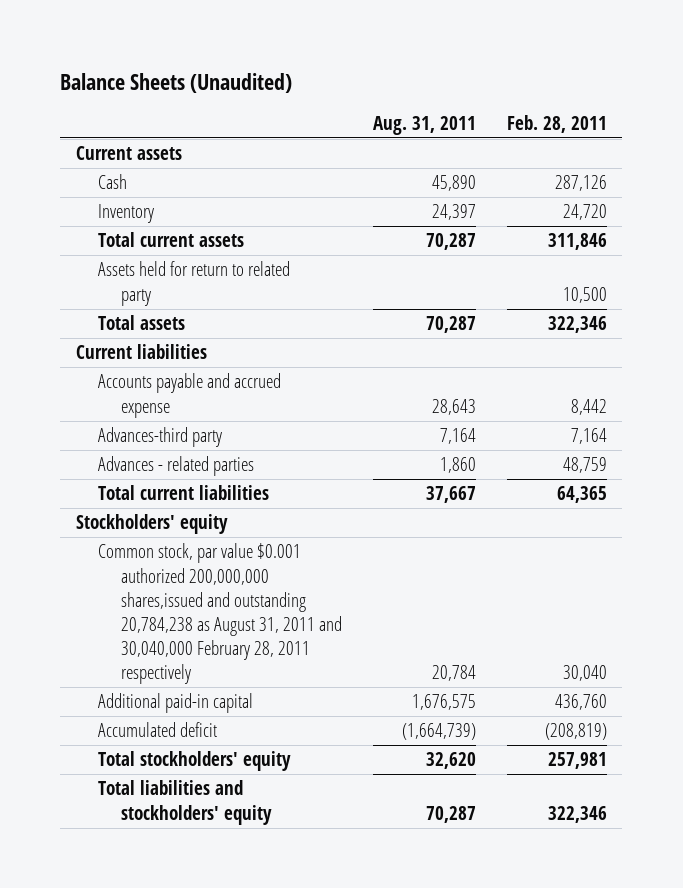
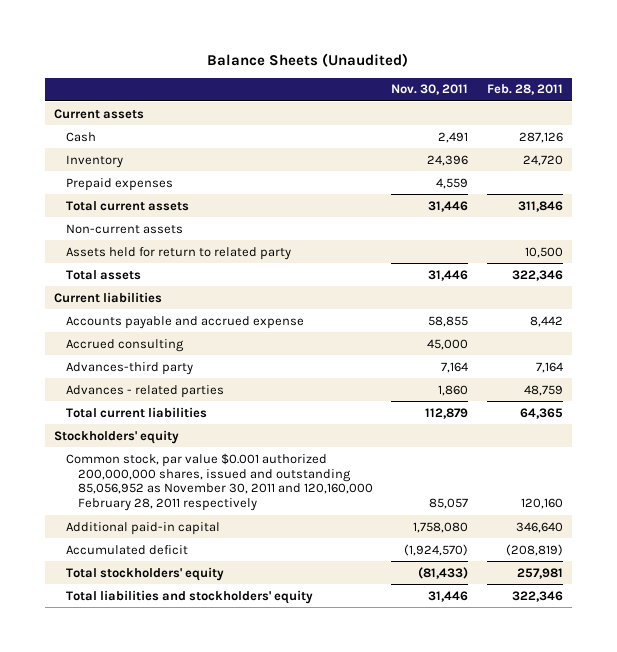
- | Aug. 31, 2011 | Feb. 28, 2011
+ | Nov. 30, 2011 | Feb. 28, 2011
+ Prepaid expenses | 4,559 |
+ Non-current assets
+ Accrued consulting | 45,000 |
- Common stock, par value $0.001 authorized 200,000,000 shares,issued and outstanding 20,784,238 as August 31, 2011 and 30,040,000 February 28, 2011 respectively | 20,784 | 30,040
- Additional paid-in capital | 1,676,575 | 436,760
+ Common stock, par value $0.001 authorized 200,000,000 shares, issued and outstanding 85,056,952 as November 30, 2011 and 120,160,000 February 28, 2011 respectively | 85,057 | 120,160
+ Additional paid-in capital | 1,758,080 | 346,640

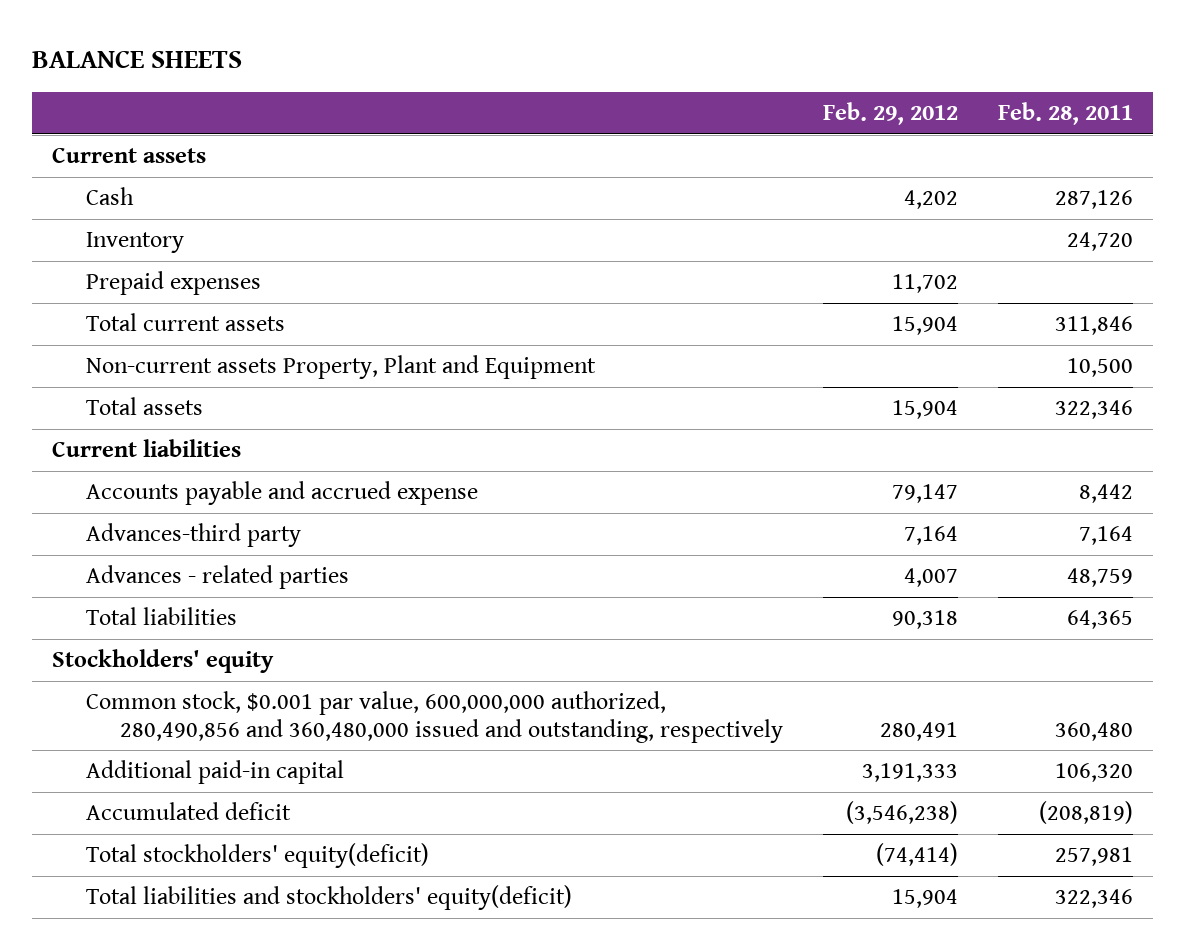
- Balance Sheets (Unaudited)
+ BALANCE SHEETS
- | Nov. 30, 2011 | Feb. 28, 2011
+ | Feb. 29, 2012 | Feb. 28, 2011
- Non-current assets
- Assets held for return to related party | | 10,500
+ Non-current assets Property, Plant and Equipment | | 10,500
- Accrued consulting | 45,000 |
- Total current liabilities | 112,879 | 64,365
+ Total liabilities | 90,318 | 64,365
- Common stock, par value $0.001 authorized 200,000,000 shares, issued and outstanding 85,056,952 as November 30, 2011 and 120,160,000 February 28, 2011 respectively | 85,057 | 120,160
- Additional paid-in capital | 1,758,080 | 346,640
+ Common stock, $0.001 par value, 600,000,000 authorized, 280,490,856 and 360,480,000 issued and outstanding, respectively | 280,491 | 360,480
+ Additional paid-in capital | 3,191,333 | 106,320
- Total stockholders' equity | (81,433) | 257,981
- Total liabilities and stockholders' equity | 31,446 | 322,346
+ Total stockholders' equity(deficit) | (74,414) | 257,981
+ Total liabilities and stockholders' equity(deficit) | 15,904 | 322,346

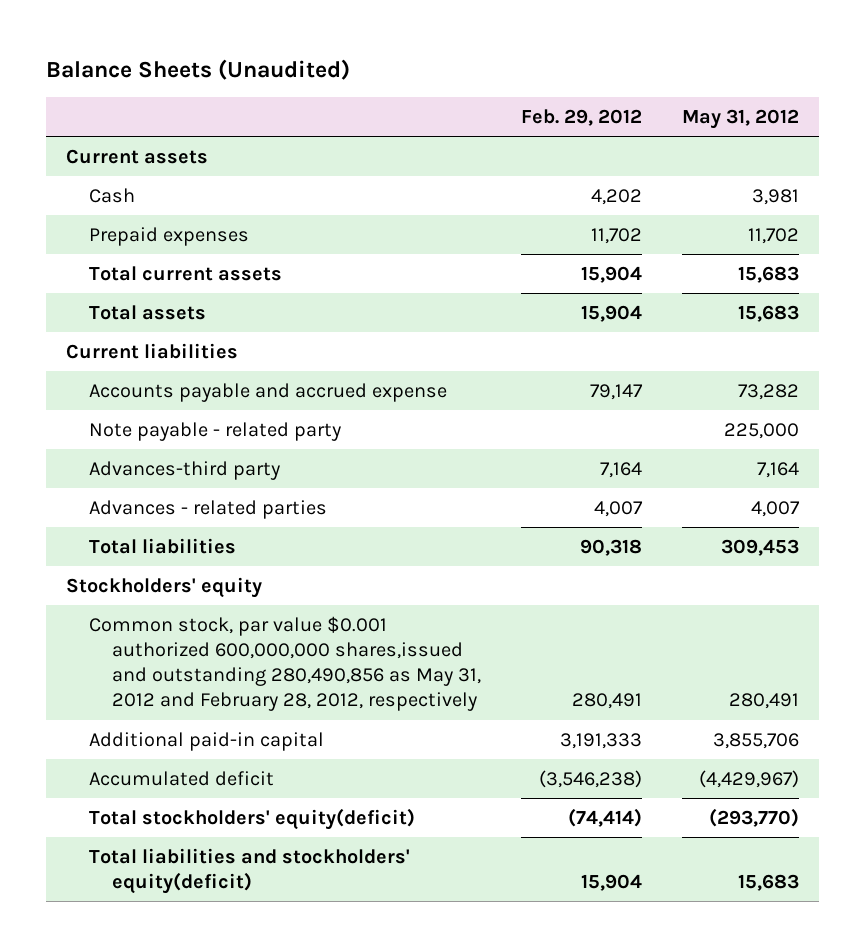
- BALANCE SHEETS
+ Balance Sheets (Unaudited)
- | Feb. 29, 2012 | Feb. 28, 2011
+ | Feb. 29, 2012 | May 31, 2012
- Inventory | | 24,720
- Non-current assets Property, Plant and Equipment | | 10,500
+ Note payable - related party | | 225,000
- Common stock, $0.001 par value, 600,000,000 authorized, 280,490,856 and 360,480,000 issued and outstanding, respectively | 280,491 | 360,480
+ Common stock, par value $0.001 authorized 600,000,000 shares,issued and outstanding 280,490,856 as May 31, 2012 and February 28, 2012, respectively | 280,491 | 280,491

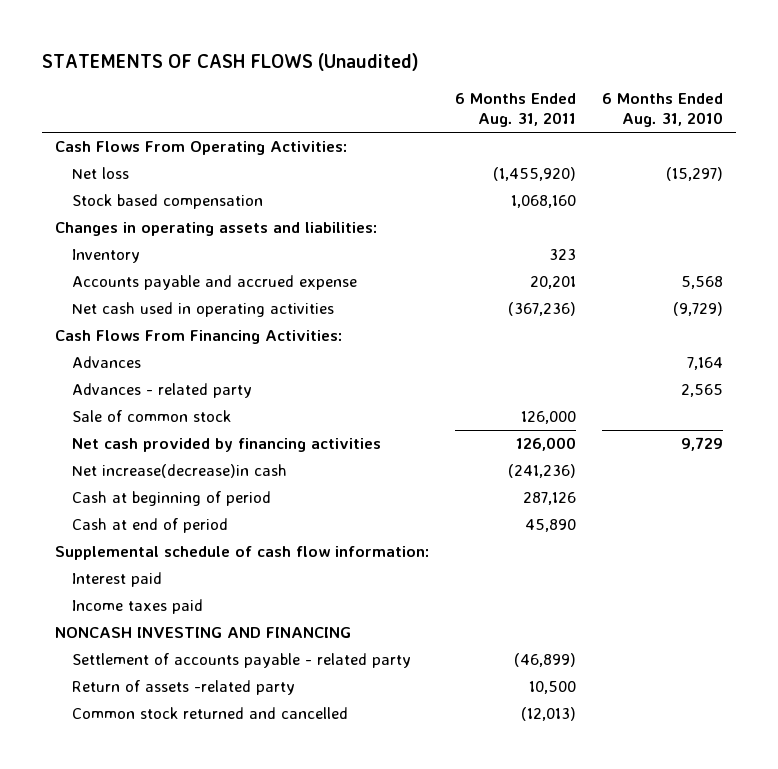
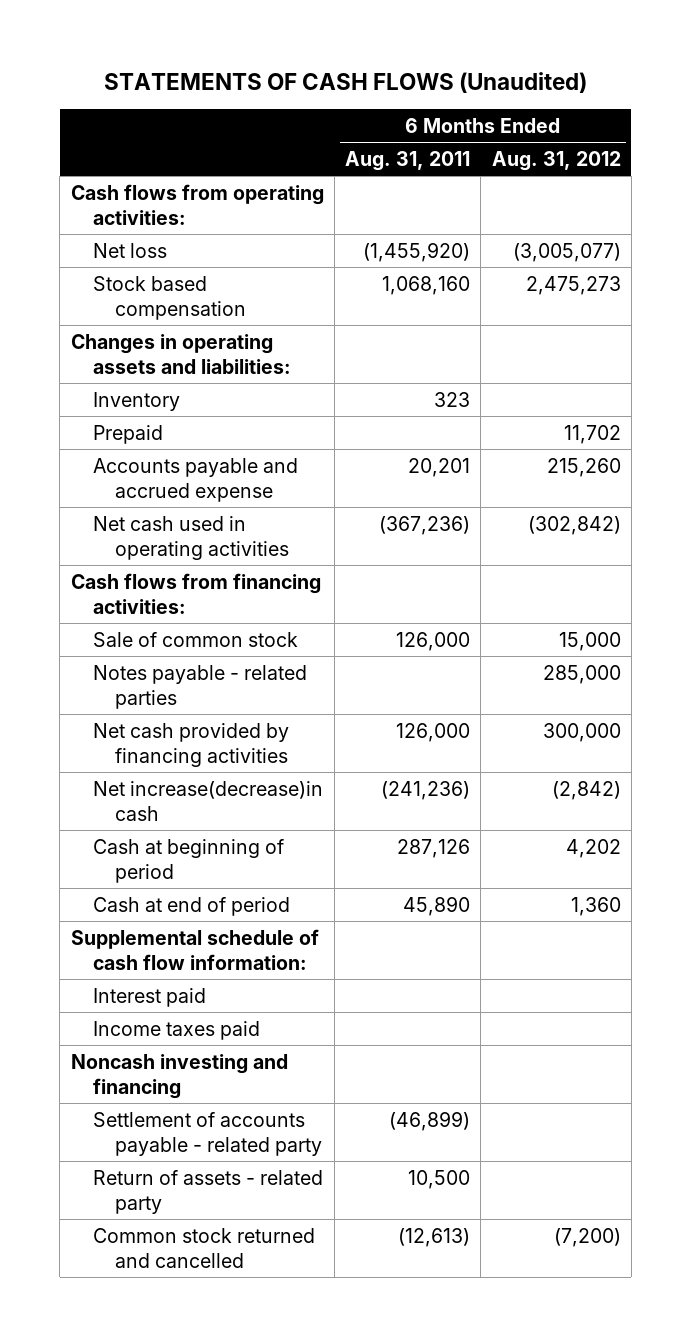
- | 6 Months Ended Aug. 31, 2011 | 6 Months Ended Aug. 31, 2010
+ | 6 Months Ended Aug. 31, 2011 | 6 Months Ended Aug. 31, 2012
- Cash Flows From Operating Activities:
+ Cash flows from operating activities:
+ Prepaid | | 11,702
- Cash Flows From Financing Activities:
- Advances | | 7,164
- Advances - related party | | 2,565
+ Cash flows from financing activities:
+ Notes payable - related parties | | 285,000
- NONCASH INVESTING AND FINANCING
+ Noncash investing and financing
- Return of assets -related party | 10,500 |
- Common stock returned and cancelled | (12,013) |
+ Return of assets - related party | 10,500 |
+ Common stock returned and cancelled | (12,613) | (7,200)

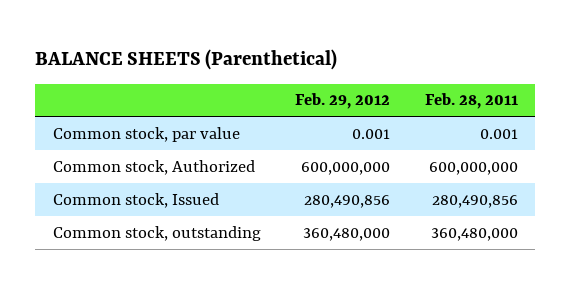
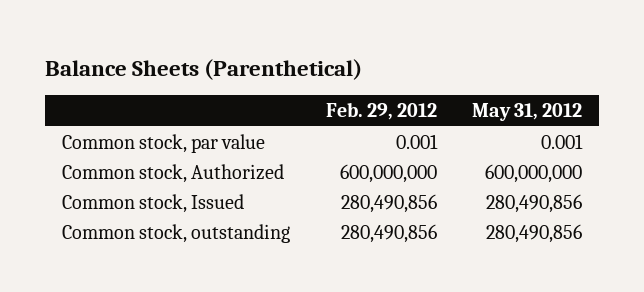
- BALANCE SHEETS (Parenthetical)
+ Balance Sheets (Parenthetical)
- | Feb. 29, 2012 | Feb. 28, 2011
+ | Feb. 29, 2012 | May 31, 2012
- Common stock, outstanding | 360,480,000 | 360,480,000
+ Common stock, outstanding | 280,490,856 | 280,490,856

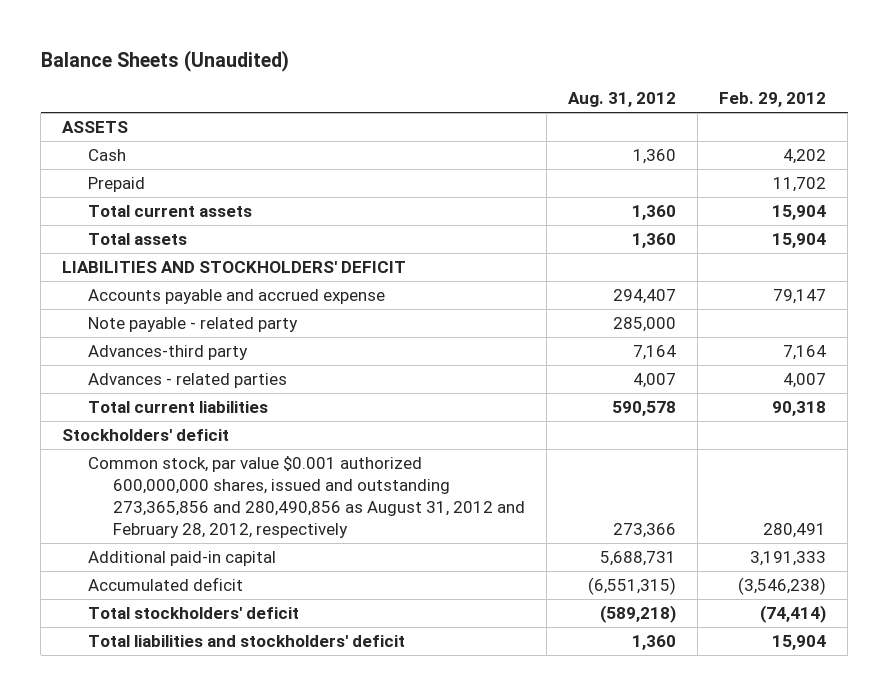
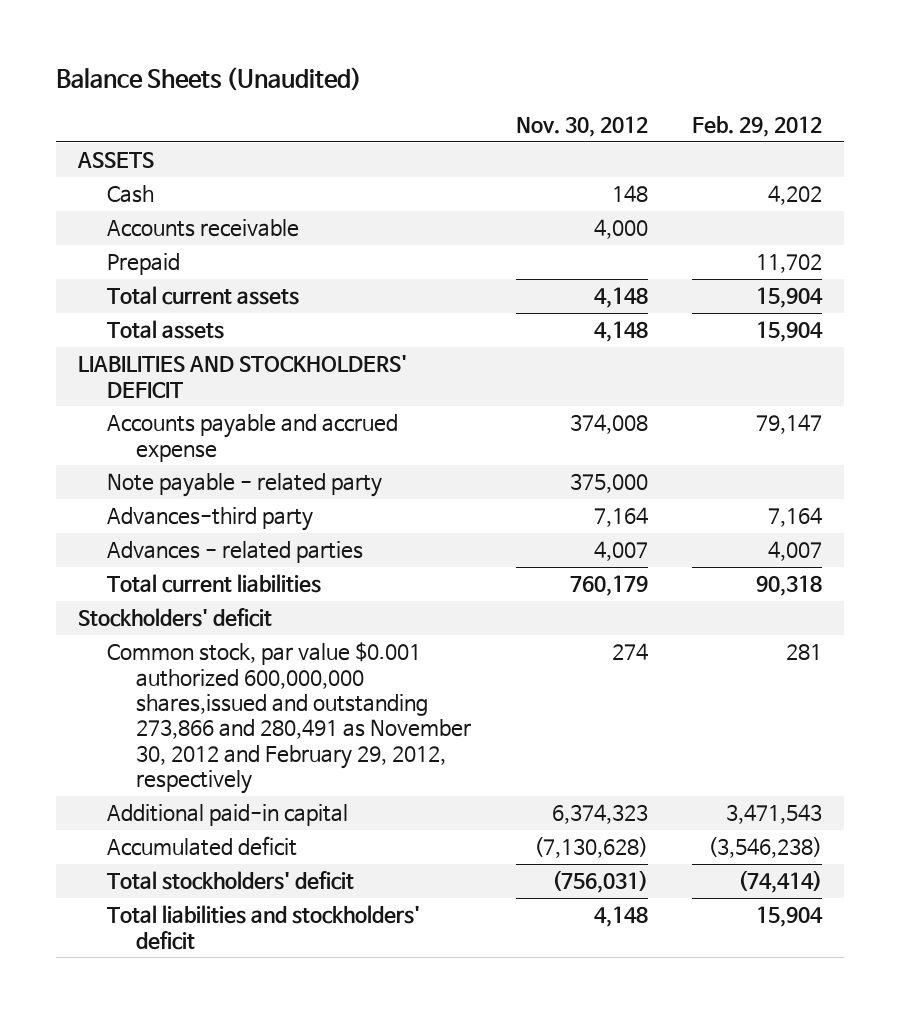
- | Aug. 31, 2012 | Feb. 29, 2012
+ | Nov. 30, 2012 | Feb. 29, 2012
+ Accounts receivable | 4,000 |
- Common stock, par value $0.001 authorized 600,000,000 shares, issued and outstanding 273,365,856 and 280,490,856 as August 31, 2012 and February 28, 2012, respectively | 273,366 | 280,491
- Additional paid-in capital | 5,688,731 | 3,191,333
+ Common stock, par value $0.001 authorized 600,000,000 shares,issued and outstanding 273,866 and 280,491 as November 30, 2012 and February 29, 2012, respectively | 274 | 281
+ Additional paid-in capital | 6,374,323 | 3,471,543

